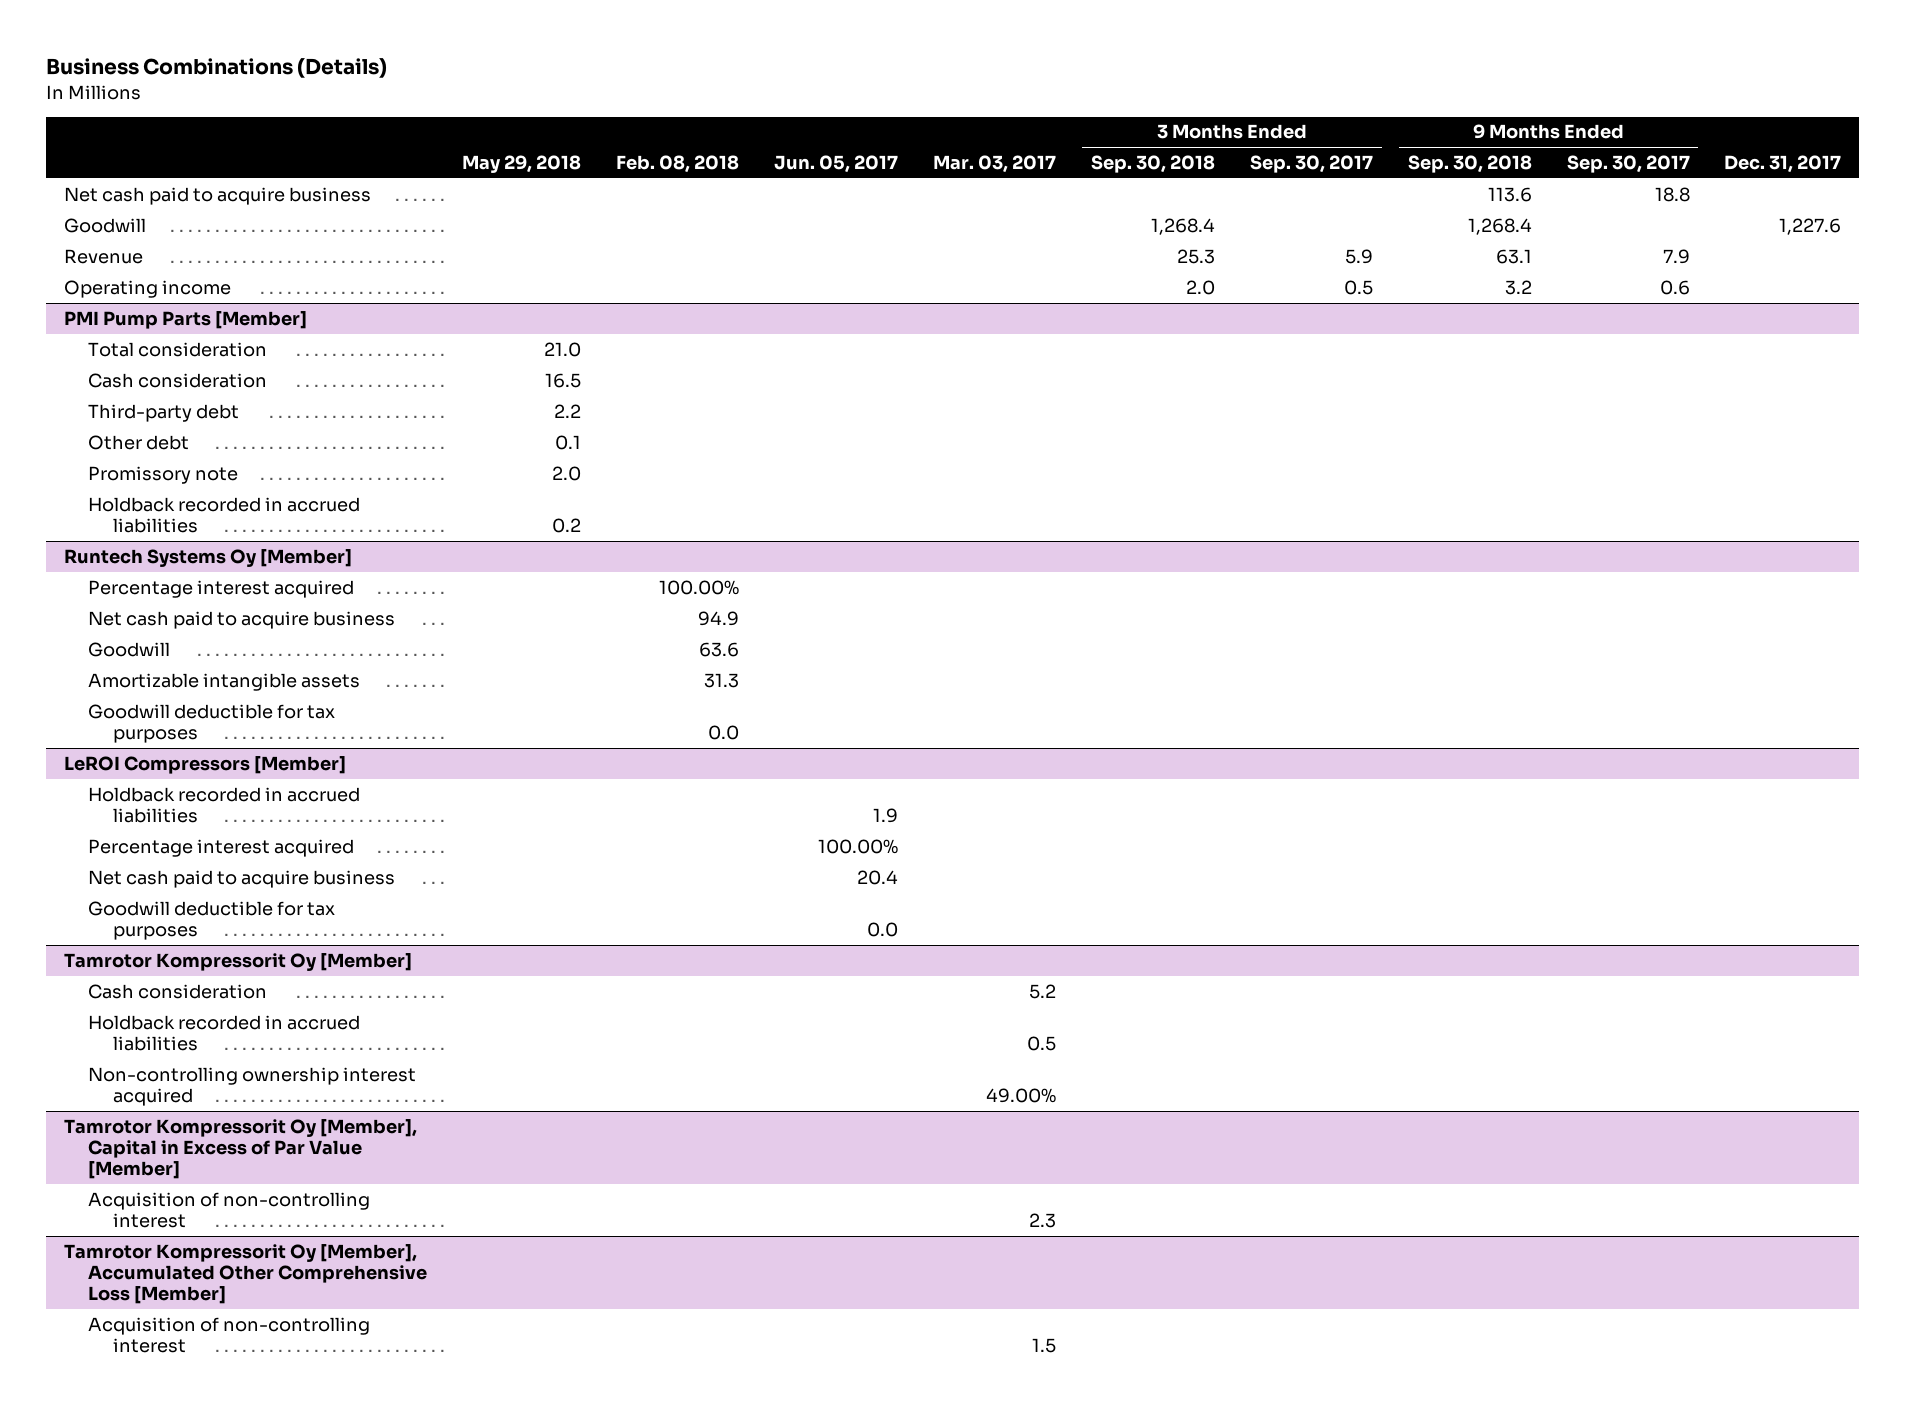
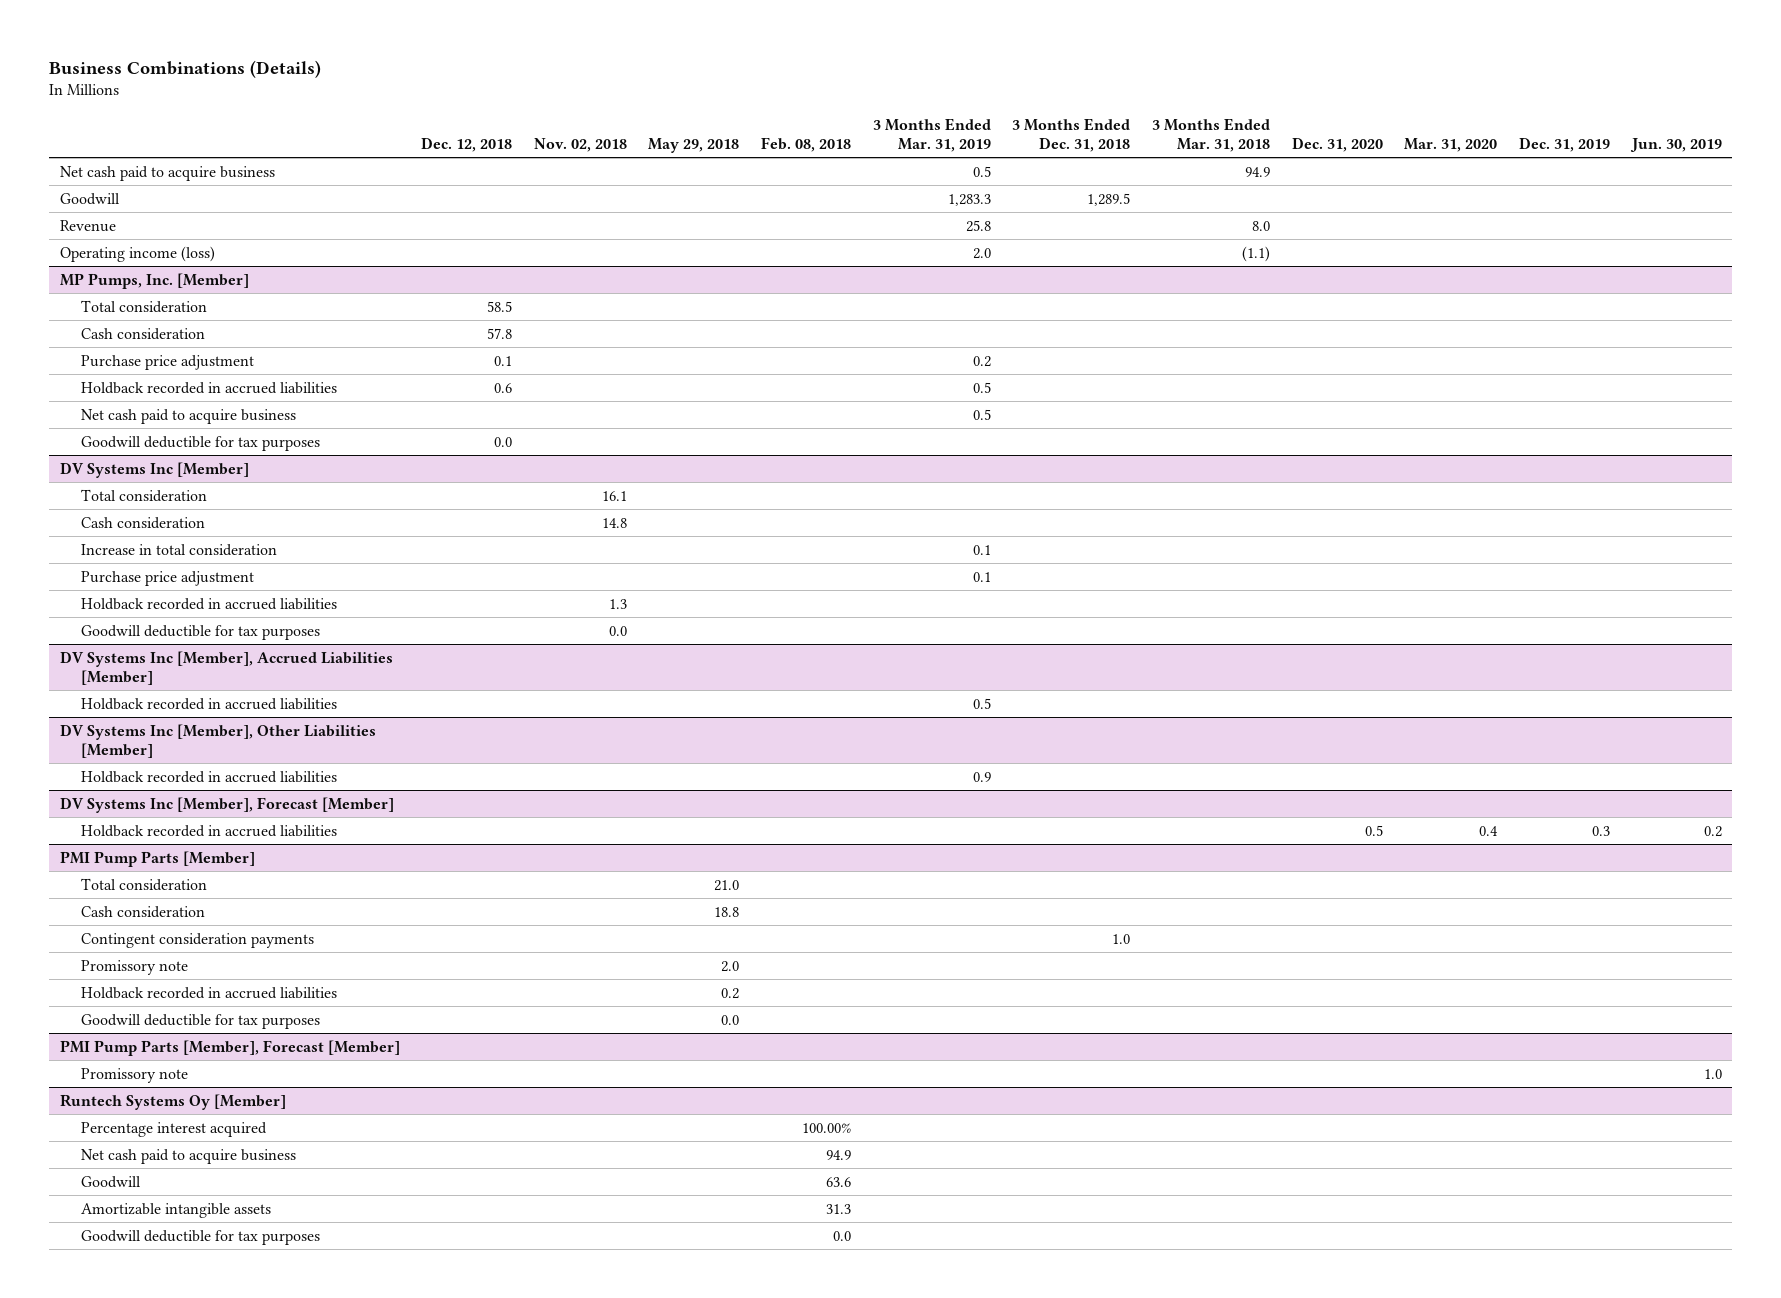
- | May 29, 2018 | Feb. 08, 2018 | Jun. 05, 2017 | Mar. 03, 2017 | 3 Months Ended Sep. 30, 2018 | 3 Months Ended Sep. 30, 2017 | 9 Months Ended Sep. 30, 2018 | 9 Months Ended Sep. 30, 2017 | Dec. 31, 2017
+ | Dec. 12, 2018 | Nov. 02, 2018 | May 29, 2018 | Feb. 08, 2018 | 3 Months Ended Mar. 31, 2019 | 3 Months Ended Dec. 31, 2018 | 3 Months Ended Mar. 31, 2018 | Dec. 31, 2020 | Mar. 31, 2020 | Dec. 31, 2019 | Jun. 30, 2019
- Operating income | | | | | 2.0 | 0.5 | 3.2 | 0.6 |
+ Operating income (loss) | | | | | 2.0 | | (1.1) | | | |
+ MP Pumps, Inc. [Member]
+ Total consideration | 58.5 | | | | | | | | | |
+ Cash consideration | 57.8 | | | | | | | | | |
+ Purchase price adjustment | 0.1 | | | | 0.2 | | | | | |
+ Holdback recorded in accrued liabilities | 0.6 | | | | 0.5 | | | | | |
+ Net cash paid to acquire business | | | | | 0.5 | | | | | |
+ Goodwill deductible for tax purposes | 0.0 | | | | | | | | | |
+ DV Systems Inc [Member]
+ Total consideration | | 16.1 | | | | | | | | |
+ Cash consideration | | 14.8 | | | | | | | | |
+ Increase in total consideration | | | | | 0.1 | | | | | |
+ Purchase price adjustment | | | | | 0.1 | | | | | |
+ Holdback recorded in accrued liabilities | | 1.3 | | | | | | | | |
+ Goodwill deductible for tax purposes | | 0.0 | | | | | | | | |
+ DV Systems Inc [Member], Accrued Liabilities [Member]
+ Holdback recorded in accrued liabilities | | | | | 0.5 | | | | | |
+ DV Systems Inc [Member], Other Liabilities [Member]
+ Holdback recorded in accrued liabilities | | | | | 0.9 | | | | | |
+ DV Systems Inc [Member], Forecast [Member]
+ Holdback recorded in accrued liabilities | | | | | | | | 0.5 | 0.4 | 0.3 | 0.2
@ PMI Pump Parts [Member]
- Cash consideration | 16.5 | | | | | | | |
- Third-party debt | 2.2 | | | | | | | |
- Other debt | 0.1 | | | | | | | |
+ Cash consideration | | | 18.8 | | | | | | | |
+ Contingent consideration payments | | | | | | 1.0 | | | | |
+ Goodwill deductible for tax purposes | | | 0.0 | | | | | | | |
+ PMI Pump Parts [Member], Forecast [Member]
+ Promissory note | | | | | | | | | | | 1.0
- LeROI Compressors [Member]
- Holdback recorded in accrued liabilities | | | 1.9 | | | | | |
- Percentage interest acquired | | | 100.00% | | | | | |
- Net cash paid to acquire business | | | 20.4 | | | | | |
- Goodwill deductible for tax purposes | | | 0.0 | | | | | |
- Tamrotor Kompressorit Oy [Member]
- Cash consideration | | | | 5.2 | | | | |
- Holdback recorded in accrued liabilities | | | | 0.5 | | | | |
- Non-controlling ownership interest acquired | | | | 49.00% | | | | |
- Tamrotor Kompressorit Oy [Member], Capital in Excess of Par Value [Member]
- Acquisition of non-controlling interest | | | | 2.3 | | | | |
- Tamrotor Kompressorit Oy [Member], Accumulated Other Comprehensive Loss [Member]
- Acquisition of non-controlling interest | | | | 1.5 | | | | |

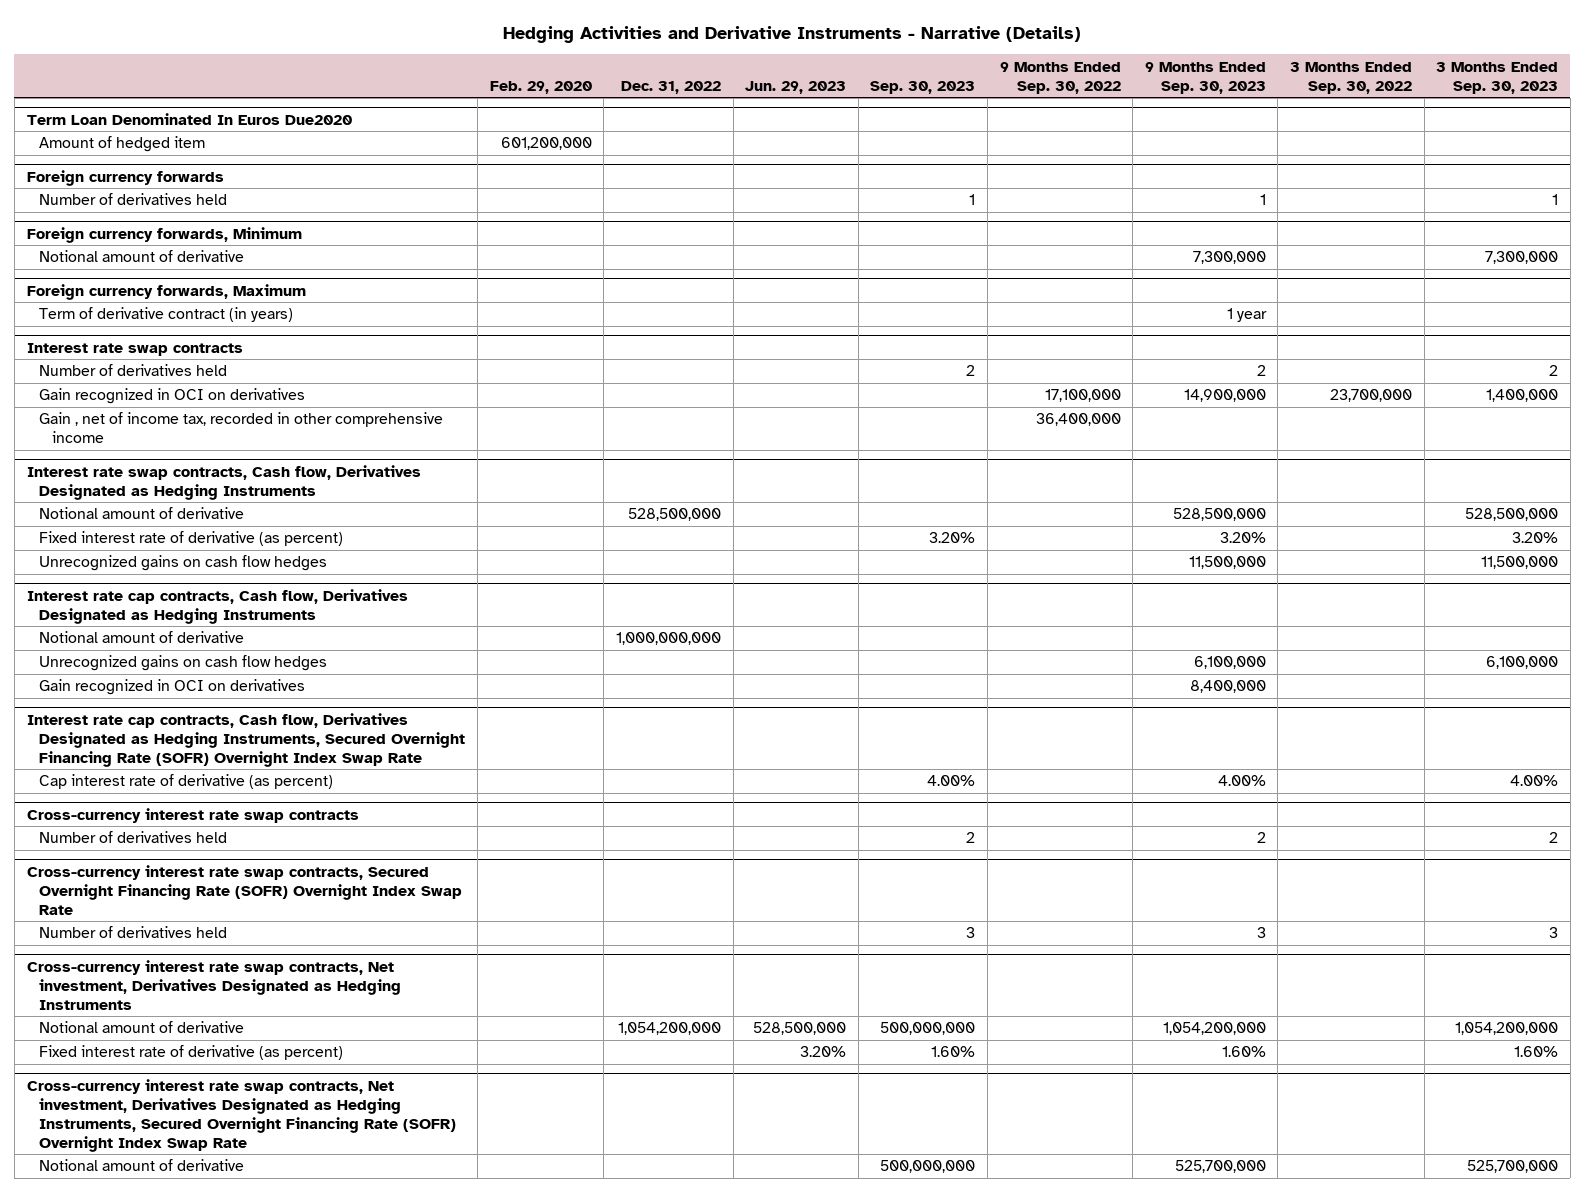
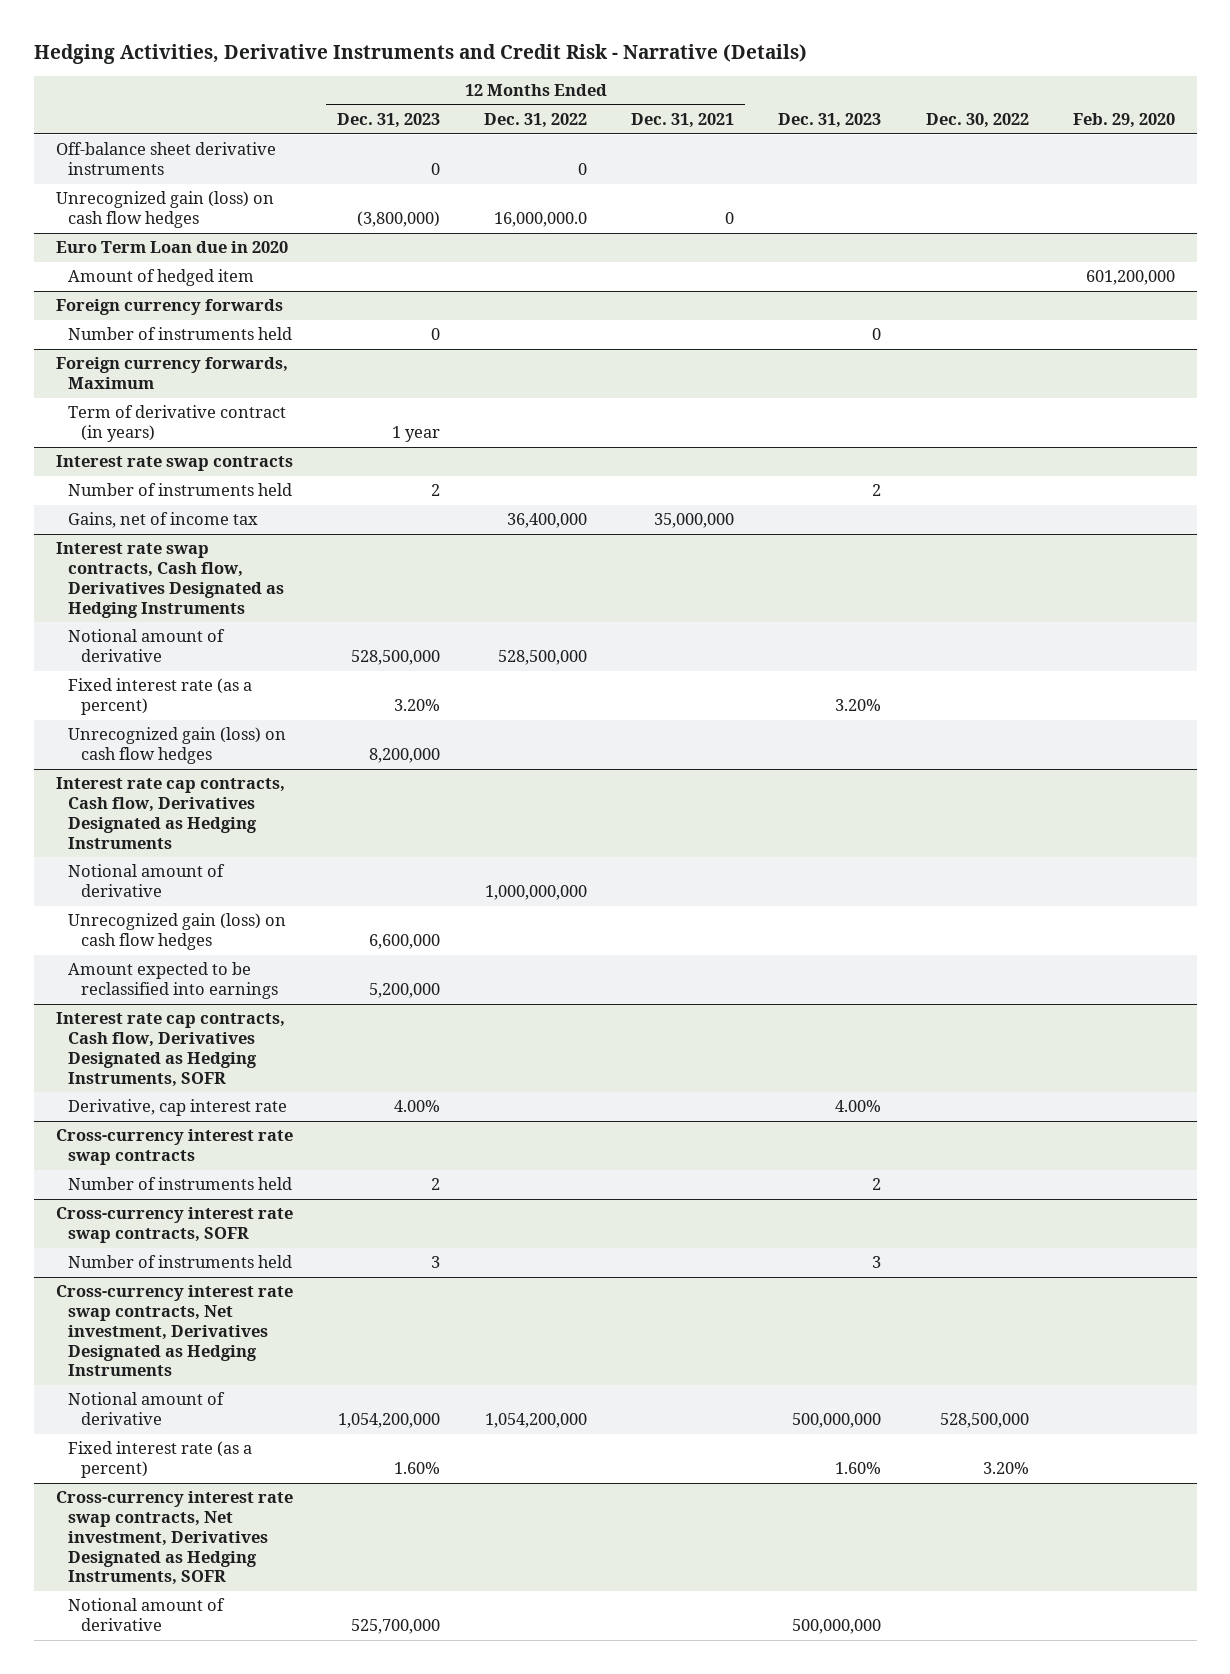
- Hedging Activities and Derivative Instruments - Narrative (Details)
+ Hedging Activities, Derivative Instruments and Credit Risk - Narrative (Details)
- | Feb. 29, 2020 | Dec. 31, 2022 | Jun. 29, 2023 | Sep. 30, 2023 | 9 Months Ended Sep. 30, 2022 | 9 Months Ended Sep. 30, 2023 | 3 Months Ended Sep. 30, 2022 | 3 Months Ended Sep. 30, 2023
+ | 12 Months Ended Dec. 31, 2023 | 12 Months Ended Dec. 31, 2022 | 12 Months Ended Dec. 31, 2021 | Dec. 31, 2023 | Dec. 30, 2022 | Feb. 29, 2020
- Term Loan Denominated In Euros Due2020
+ Off-balance sheet derivative instruments | 0 | 0 | | | |
+ Unrecognized gain (loss) on cash flow hedges | (3,800,000) | 16,000,000.0 | 0 | | |
+ Euro Term Loan due in 2020
@ Foreign currency forwards
- Number of derivatives held | | | | 1 | | 1 | | 1
- Foreign currency forwards, Minimum
- Notional amount of derivative | | | | | | 7,300,000 | | 7,300,000
@ Foreign currency forwards
+ Number of instruments held | 0 | | | 0 | |
@ Interest rate swap contracts
- Number of derivatives held | | | | 2 | | 2 | | 2
- Gain recognized in OCI on derivatives | | | | | 17,100,000 | 14,900,000 | 23,700,000 | 1,400,000
- Gain , net of income tax, recorded in other comprehensive income | | | | | 36,400,000 | | |
+ Number of instruments held | 2 | | | 2 | |
+ Gains, net of income tax | | 36,400,000 | 35,000,000 | | |
@ Interest rate swap contracts, Cash flow, Derivatives Designated as Hedging Instruments
- Fixed interest rate of derivative (as percent) | | | | 3.20% | | 3.20% | | 3.20%
- Unrecognized gains on cash flow hedges | | | | | | 11,500,000 | | 11,500,000
+ Fixed interest rate (as a percent) | 3.20% | | | 3.20% | |
+ Unrecognized gain (loss) on cash flow hedges | 8,200,000 | | | | |
@ Interest rate cap contracts, Cash flow, Derivatives Designated as Hedging Instruments
- Unrecognized gains on cash flow hedges | | | | | | 6,100,000 | | 6,100,000
- Gain recognized in OCI on derivatives | | | | | | 8,400,000 | |
- Interest rate cap contracts, Cash flow, Derivatives Designated as Hedging Instruments, Secured Overnight Financing Rate (SOFR) Overnight Index Swap Rate
- Cap interest rate of derivative (as percent) | | | | 4.00% | | 4.00% | | 4.00%
@ Interest rate cap contracts, Cash flow, Derivatives Designated as Hedging Instruments
+ Unrecognized gain (loss) on cash flow hedges | 6,600,000 | | | | |
+ Amount expected to be reclassified into earnings | 5,200,000 | | | | |
+ Interest rate cap contracts, Cash flow, Derivatives Designated as Hedging Instruments, SOFR
+ Derivative, cap interest rate | 4.00% | | | 4.00% | |
@ Cross-currency interest rate swap contracts
- Number of derivatives held | | | | 2 | | 2 | | 2
- Cross-currency interest rate swap contracts, Secured Overnight Financing Rate (SOFR) Overnight Index Swap Rate
- Number of derivatives held | | | | 3 | | 3 | | 3
@ Cross-currency interest rate swap contracts
+ Number of instruments held | 2 | | | 2 | |
+ Cross-currency interest rate swap contracts, SOFR
+ Number of instruments held | 3 | | | 3 | |
@ Cross-currency interest rate swap contracts, Net investment, Derivatives Designated as Hedging Instruments
- Fixed interest rate of derivative (as percent) | | | 3.20% | 1.60% | | 1.60% | | 1.60%
- Cross-currency interest rate swap contracts, Net investment, Derivatives Designated as Hedging Instruments, Secured Overnight Financing Rate (SOFR) Overnight Index Swap Rate
@ Cross-currency interest rate swap contracts, Net investment, Derivatives Designated as Hedging Instruments
+ Fixed interest rate (as a percent) | 1.60% | | | 1.60% | 3.20% |
+ Cross-currency interest rate swap contracts, Net investment, Derivatives Designated as Hedging Instruments, SOFR

